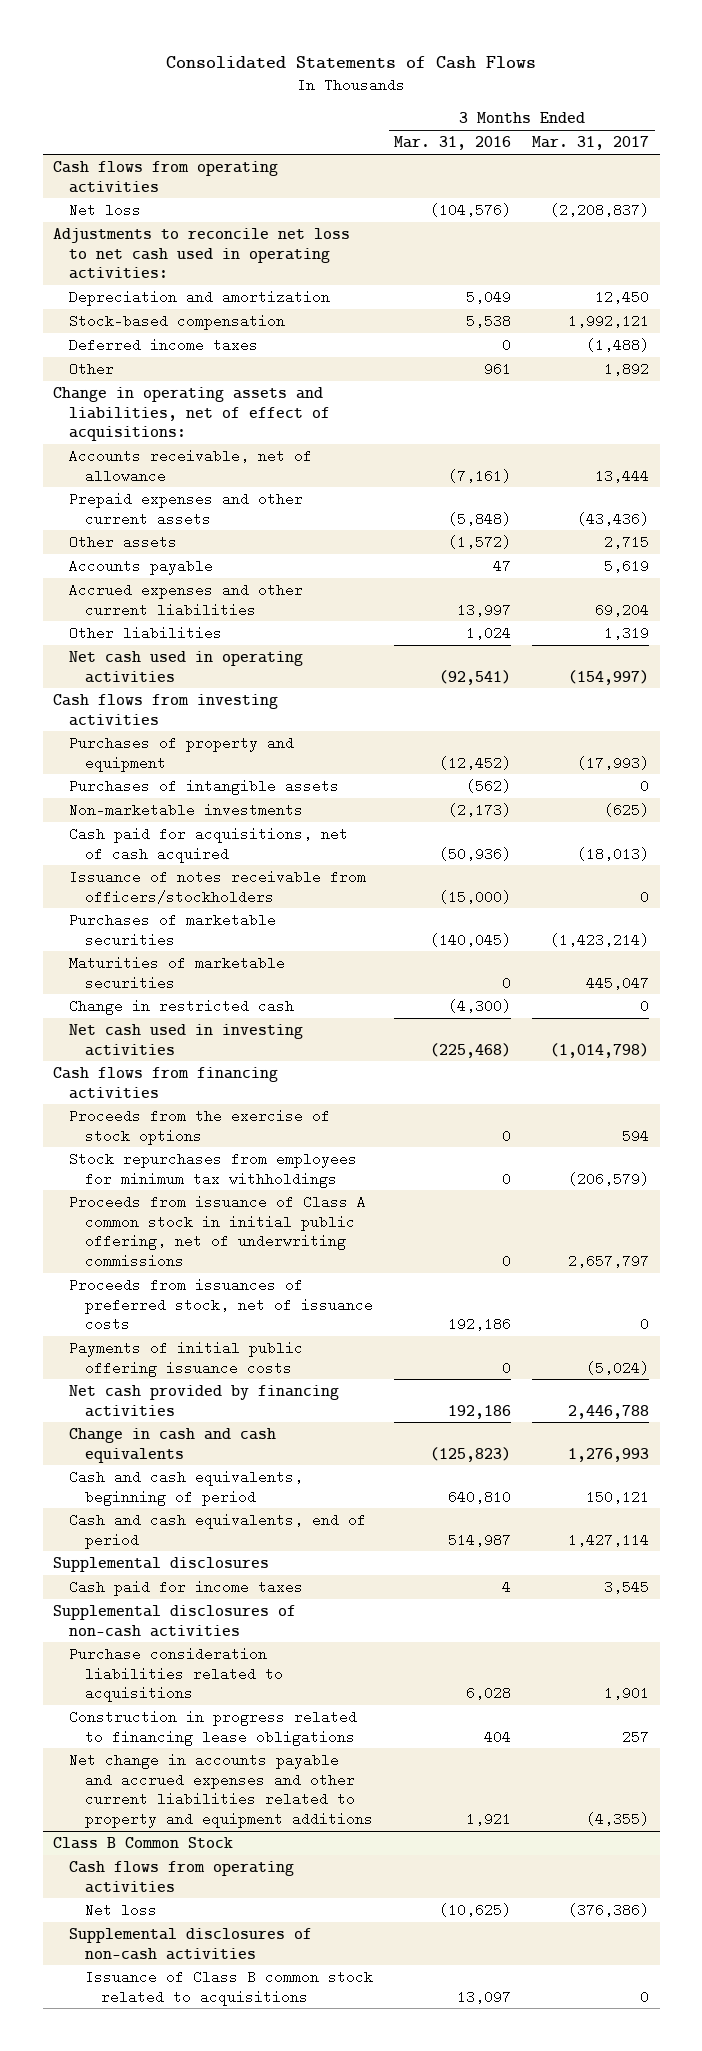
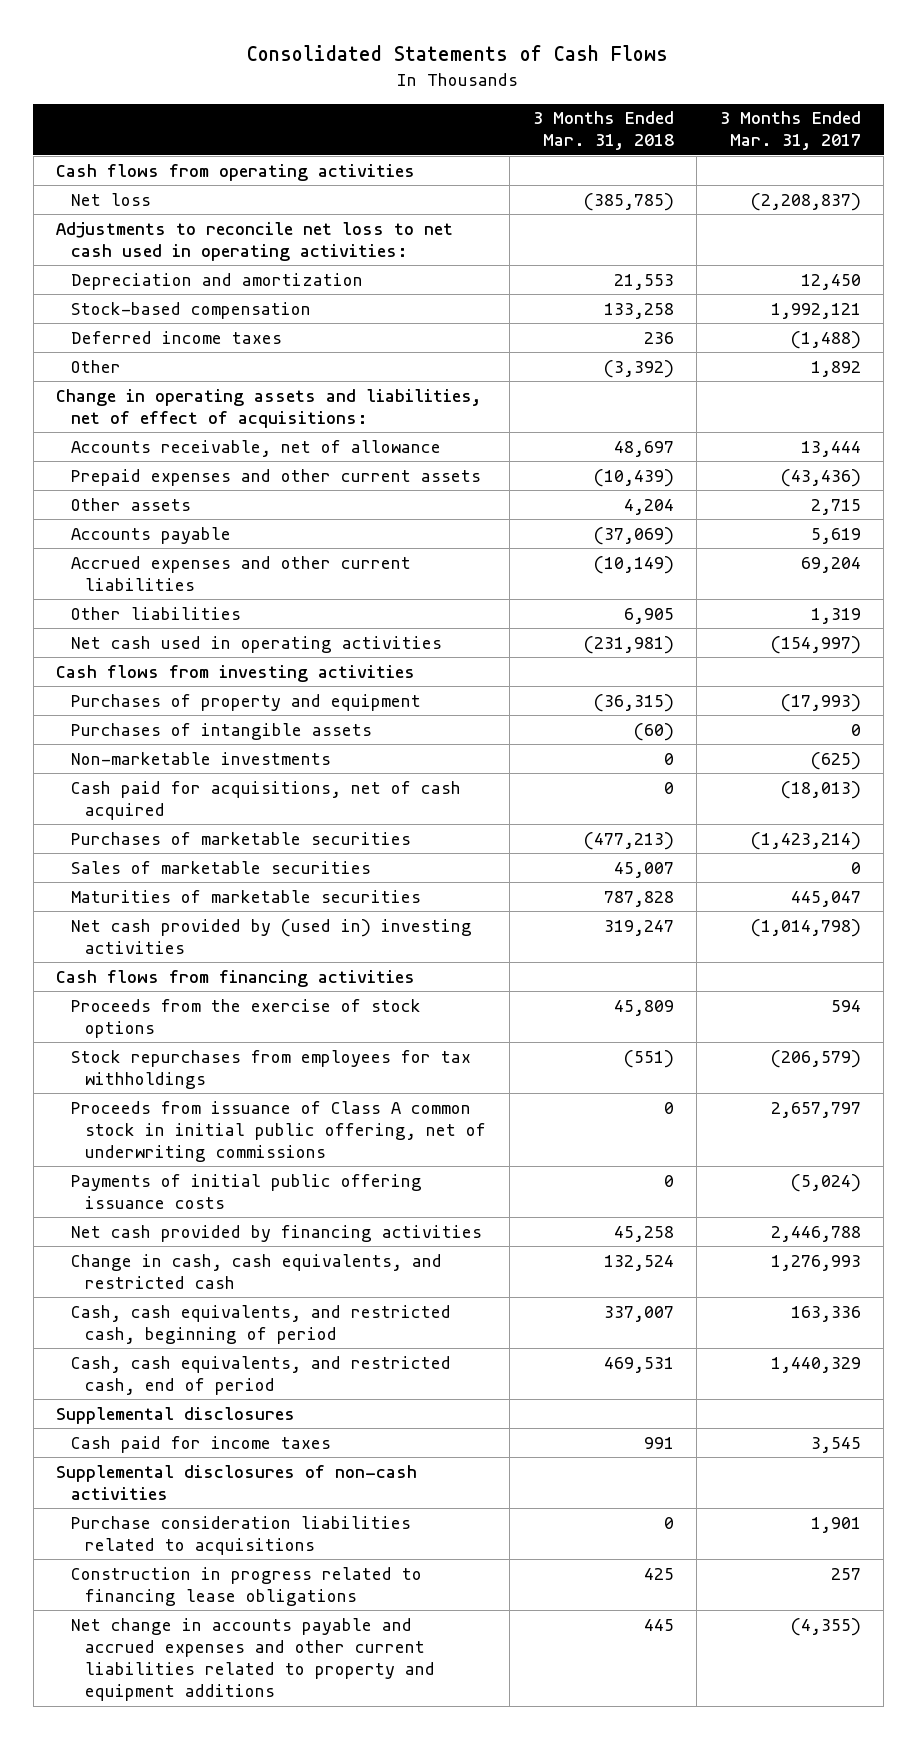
- | 3 Months Ended Mar. 31, 2016 | 3 Months Ended Mar. 31, 2017
+ | 3 Months Ended Mar. 31, 2018 | 3 Months Ended Mar. 31, 2017
- Issuance of notes receivable from officers/stockholders | (15,000) | 0
+ Sales of marketable securities | 45,007 | 0
- Change in restricted cash | (4,300) | 0
- Net cash used in investing activities | (225,468) | (1,014,798)
+ Net cash provided by (used in) investing activities | 319,247 | (1,014,798)
- Stock repurchases from employees for minimum tax withholdings | 0 | (206,579)
+ Stock repurchases from employees for tax withholdings | (551) | (206,579)
- Proceeds from issuances of preferred stock, net of issuance costs | 192,186 | 0
- Change in cash and cash equivalents | (125,823) | 1,276,993
- Cash and cash equivalents, beginning of period | 640,810 | 150,121
- Cash and cash equivalents, end of period | 514,987 | 1,427,114
+ Change in cash, cash equivalents, and restricted cash | 132,524 | 1,276,993
+ Cash, cash equivalents, and restricted cash, beginning of period | 337,007 | 163,336
+ Cash, cash equivalents, and restricted cash, end of period | 469,531 | 1,440,329
- Class B Common Stock
- Cash flows from operating activities
- Net loss | (10,625) | (376,386)
- Supplemental disclosures of non-cash activities
- Issuance of Class B common stock related to acquisitions | 13,097 | 0

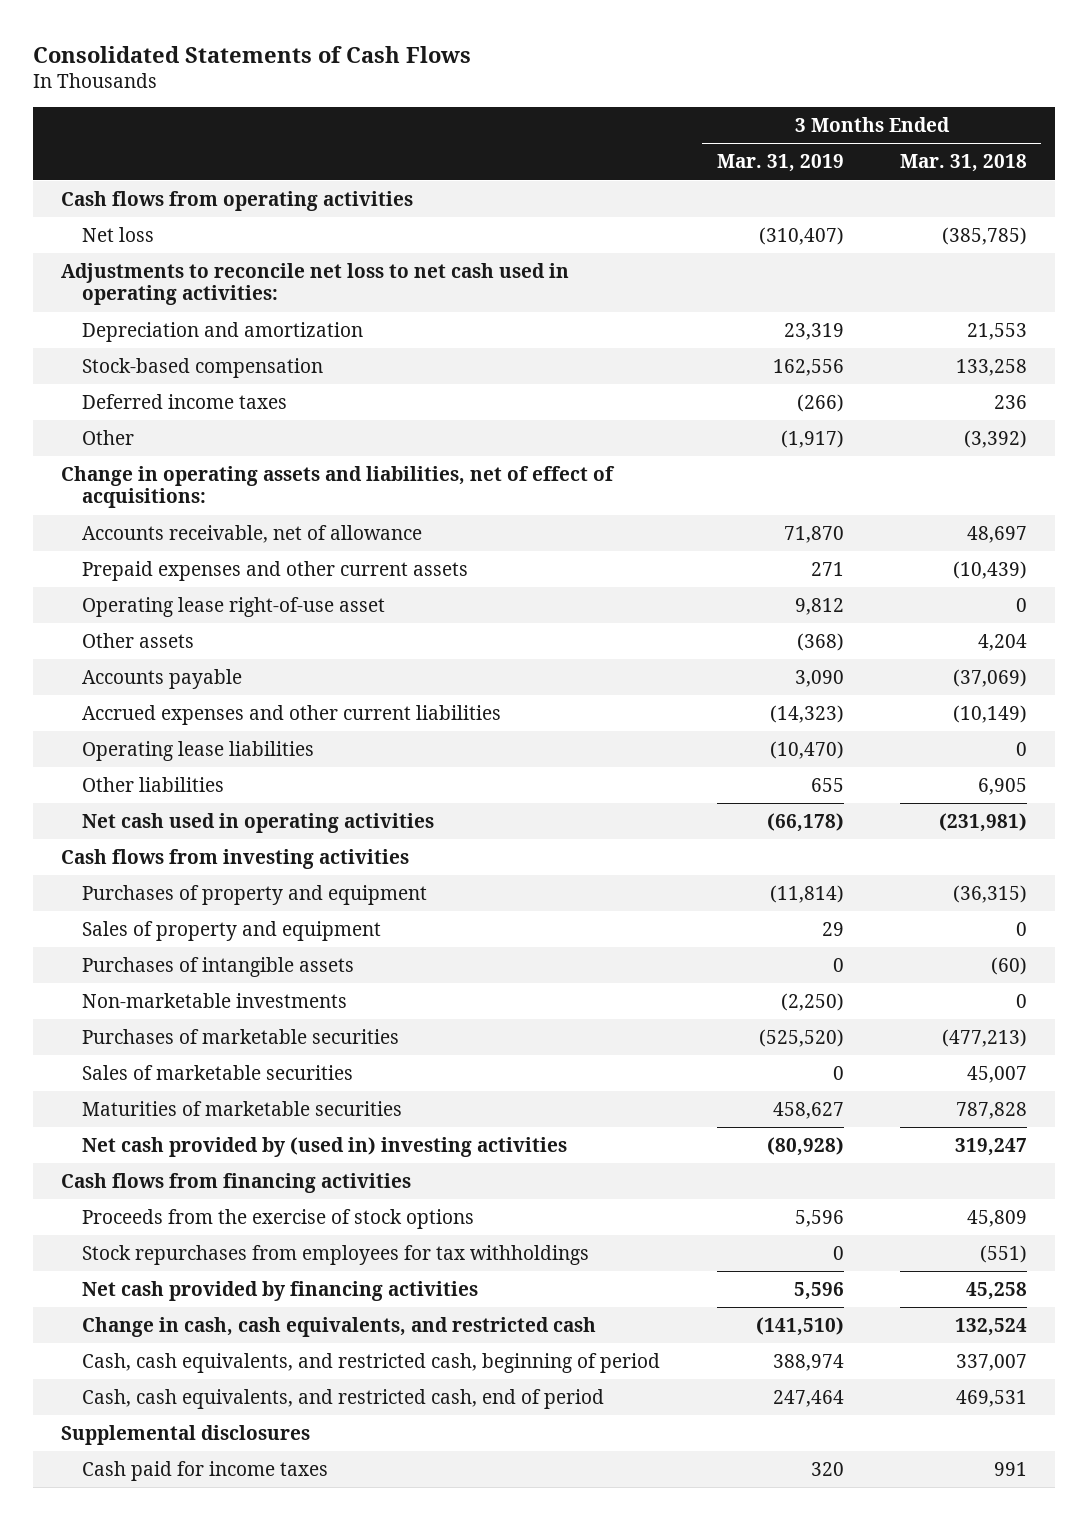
- | 3 Months Ended Mar. 31, 2018 | 3 Months Ended Mar. 31, 2017
+ | 3 Months Ended Mar. 31, 2019 | 3 Months Ended Mar. 31, 2018
+ Operating lease right-of-use asset | 9,812 | 0
+ Operating lease liabilities | (10,470) | 0
+ Sales of property and equipment | 29 | 0
- Cash paid for acquisitions, net of cash acquired | 0 | (18,013)
- Proceeds from issuance of Class A common stock in initial public offering, net of underwriting commissions | 0 | 2,657,797
- Payments of initial public offering issuance costs | 0 | (5,024)
- Supplemental disclosures of non-cash activities
- Purchase consideration liabilities related to acquisitions | 0 | 1,901
- Construction in progress related to financing lease obligations | 425 | 257
- Net change in accounts payable and accrued expenses and other current liabilities related to property and equipment additions | 445 | (4,355)

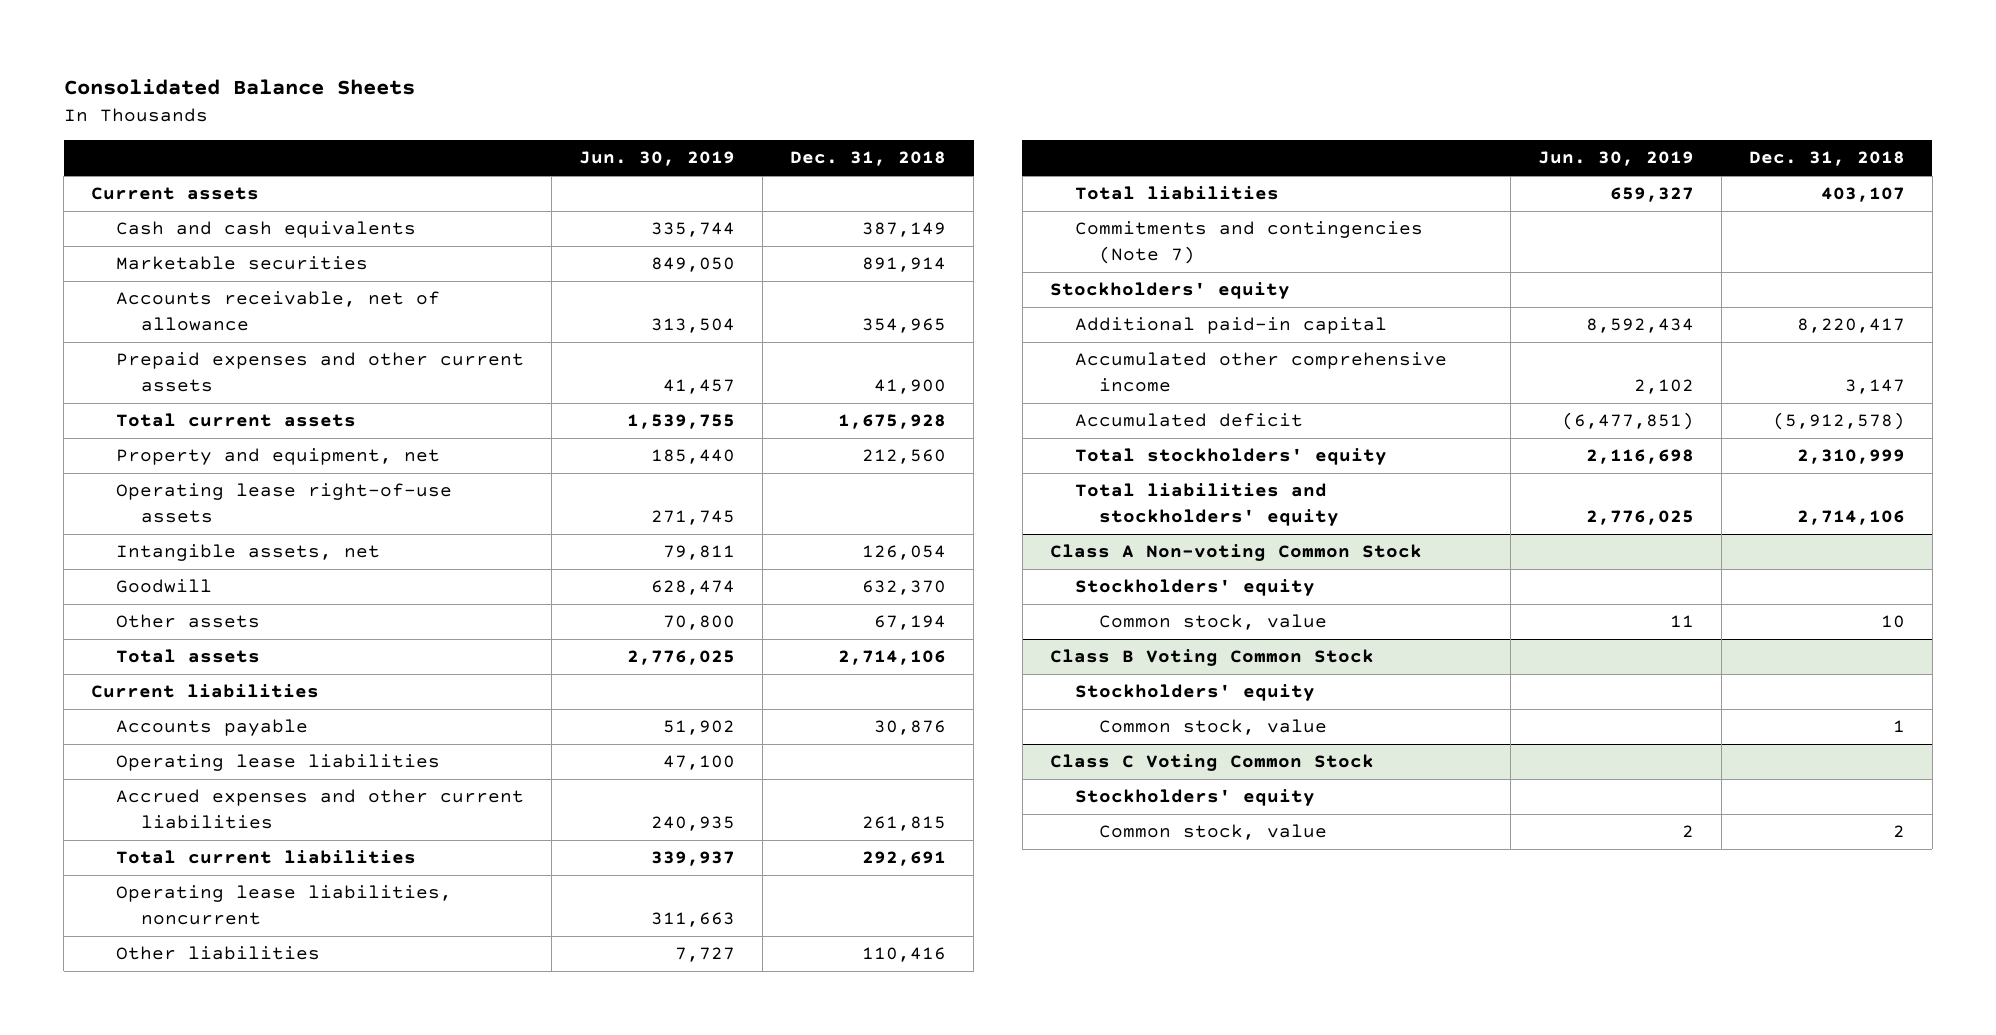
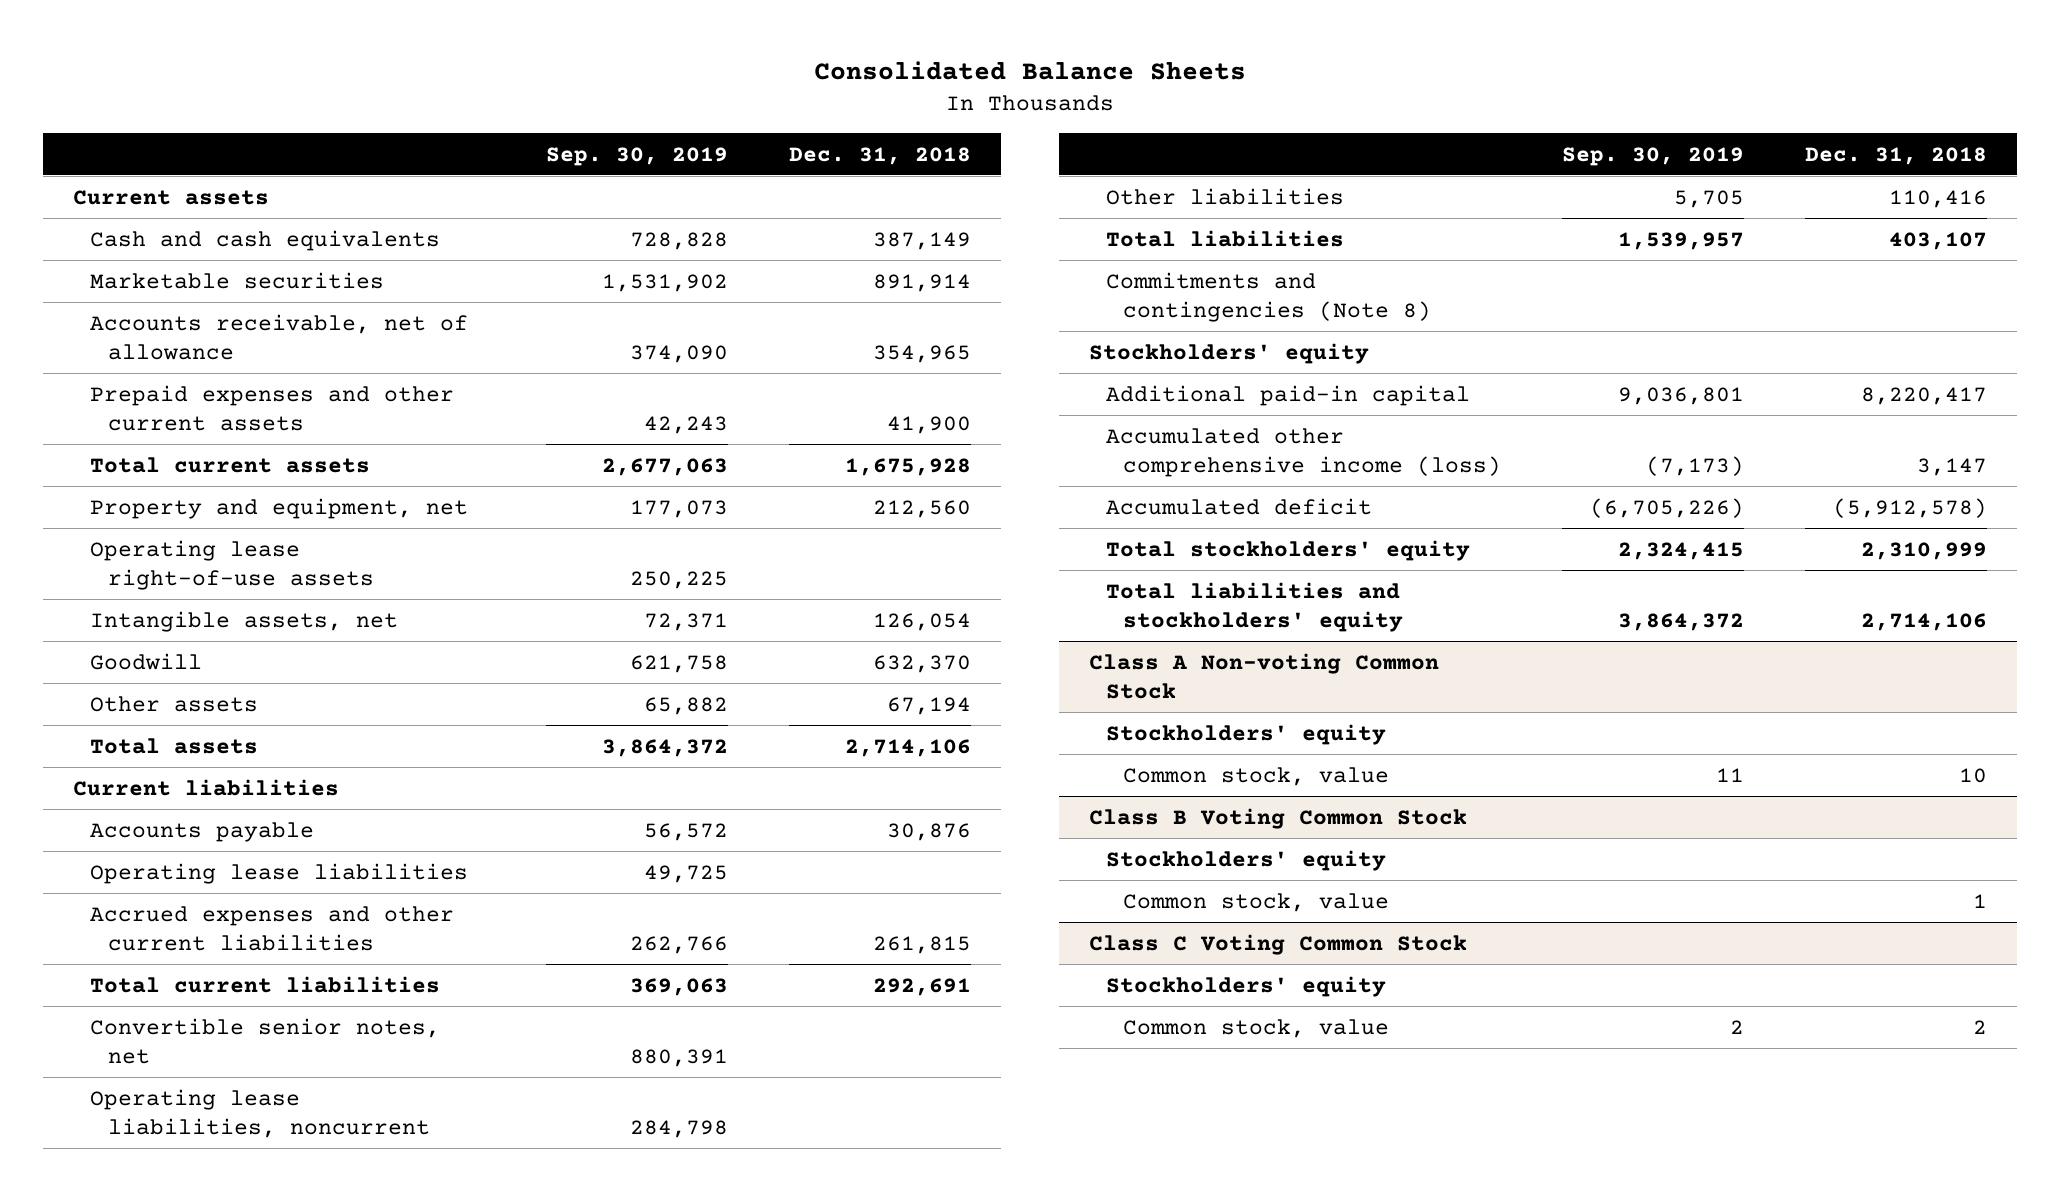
- | Jun. 30, 2019 | Dec. 31, 2018
+ | Sep. 30, 2019 | Dec. 31, 2018
+ Convertible senior notes, net | 880,391 |
- Commitments and contingencies (Note 7)
+ Commitments and contingencies (Note 8)
- Accumulated other comprehensive income | 2,102 | 3,147
+ Accumulated other comprehensive income (loss) | (7,173) | 3,147

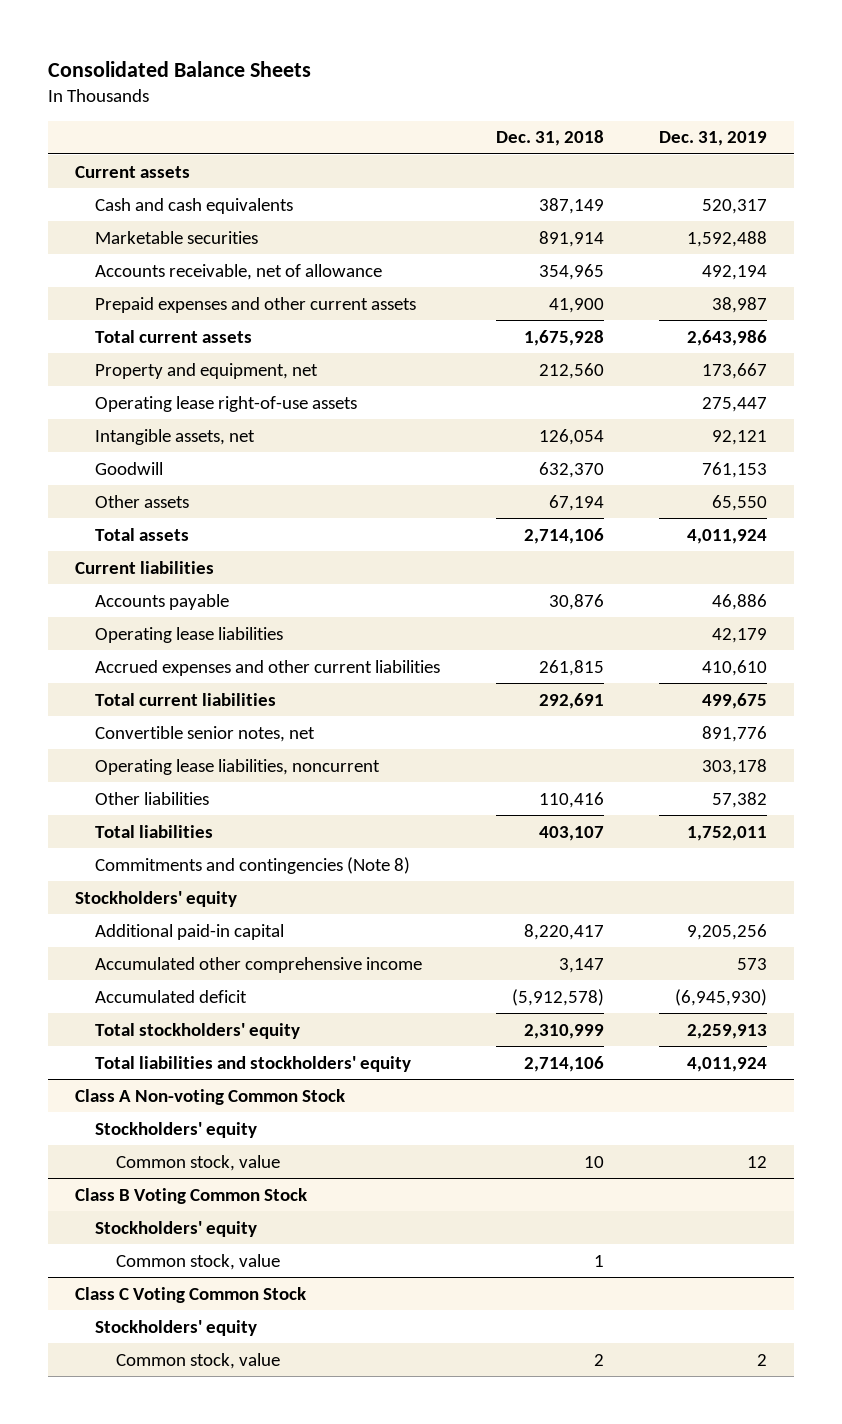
- | Sep. 30, 2019 | Dec. 31, 2018
+ | Dec. 31, 2018 | Dec. 31, 2019
- Accumulated other comprehensive income (loss) | (7,173) | 3,147
+ Accumulated other comprehensive income | 3,147 | 573

